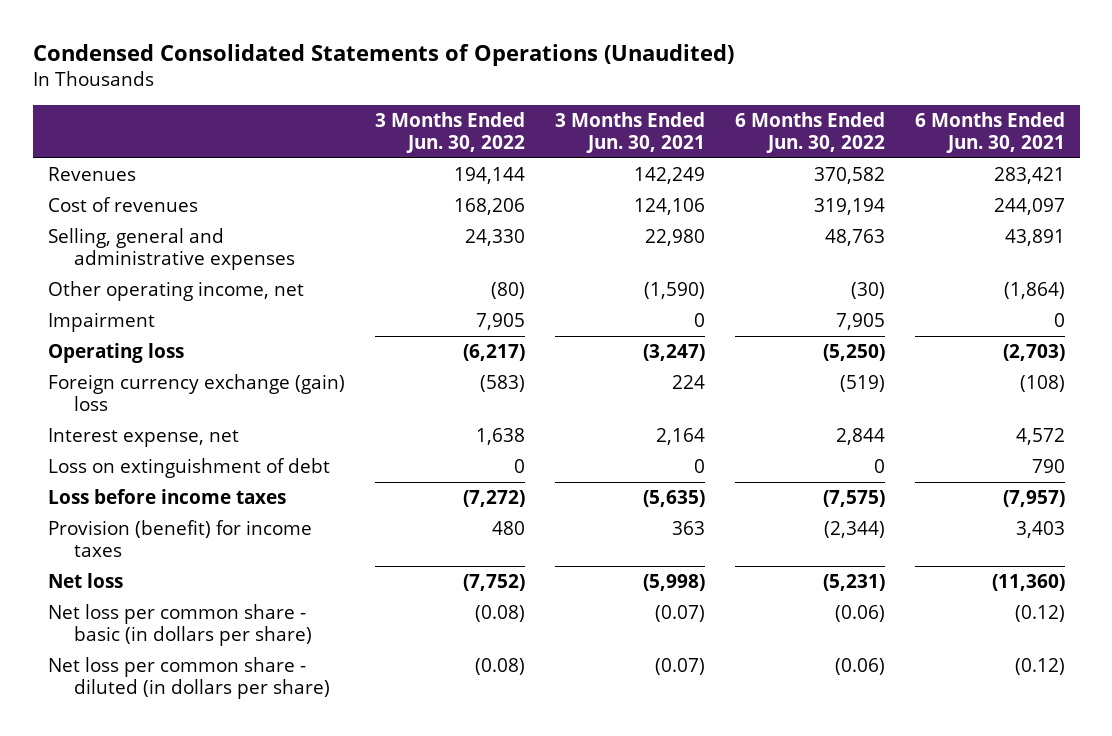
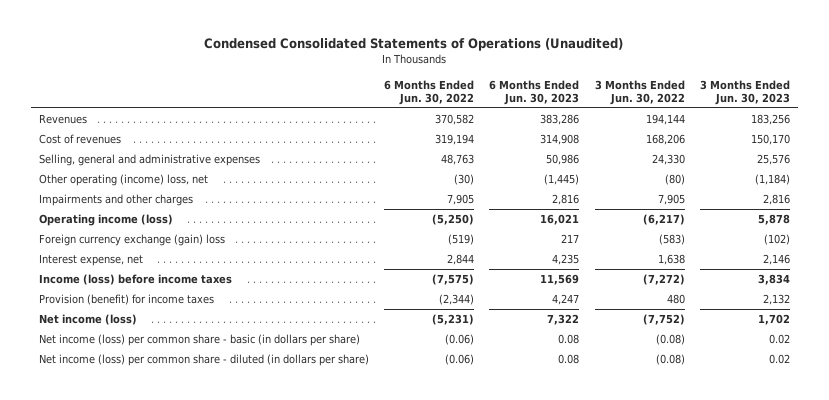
- | 3 Months Ended Jun. 30, 2022 | 3 Months Ended Jun. 30, 2021 | 6 Months Ended Jun. 30, 2022 | 6 Months Ended Jun. 30, 2021
+ | 6 Months Ended Jun. 30, 2022 | 6 Months Ended Jun. 30, 2023 | 3 Months Ended Jun. 30, 2022 | 3 Months Ended Jun. 30, 2023
- Other operating income, net | (80) | (1,590) | (30) | (1,864)
- Impairment | 7,905 | 0 | 7,905 | 0
- Operating loss | (6,217) | (3,247) | (5,250) | (2,703)
+ Other operating (income) loss, net | (30) | (1,445) | (80) | (1,184)
+ Impairments and other charges | 7,905 | 2,816 | 7,905 | 2,816
+ Operating income (loss) | (5,250) | 16,021 | (6,217) | 5,878
- Loss on extinguishment of debt | 0 | 0 | 0 | 790
- Loss before income taxes | (7,272) | (5,635) | (7,575) | (7,957)
+ Income (loss) before income taxes | (7,575) | 11,569 | (7,272) | 3,834
- Net loss | (7,752) | (5,998) | (5,231) | (11,360)
- Net loss per common share - basic (in dollars per share) | (0.08) | (0.07) | (0.06) | (0.12)
- Net loss per common share - diluted (in dollars per share) | (0.08) | (0.07) | (0.06) | (0.12)
+ Net income (loss) | (5,231) | 7,322 | (7,752) | 1,702
+ Net income (loss) per common share - basic (in dollars per share) | (0.06) | 0.08 | (0.08) | 0.02
+ Net income (loss) per common share - diluted (in dollars per share) | (0.06) | 0.08 | (0.08) | 0.02

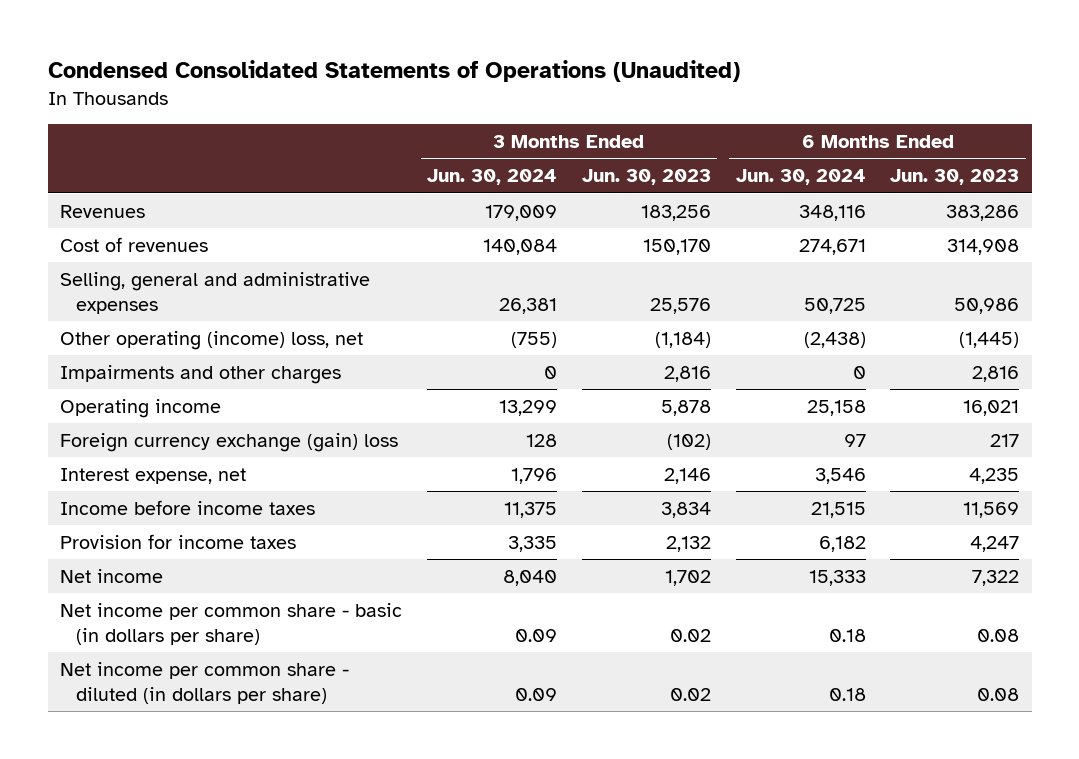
- | 6 Months Ended Jun. 30, 2022 | 6 Months Ended Jun. 30, 2023 | 3 Months Ended Jun. 30, 2022 | 3 Months Ended Jun. 30, 2023
+ | 3 Months Ended Jun. 30, 2024 | 3 Months Ended Jun. 30, 2023 | 6 Months Ended Jun. 30, 2024 | 6 Months Ended Jun. 30, 2023
- Operating income (loss) | (5,250) | 16,021 | (6,217) | 5,878
+ Operating income | 13,299 | 5,878 | 25,158 | 16,021
- Income (loss) before income taxes | (7,575) | 11,569 | (7,272) | 3,834
- Provision (benefit) for income taxes | (2,344) | 4,247 | 480 | 2,132
- Net income (loss) | (5,231) | 7,322 | (7,752) | 1,702
- Net income (loss) per common share - basic (in dollars per share) | (0.06) | 0.08 | (0.08) | 0.02
- Net income (loss) per common share - diluted (in dollars per share) | (0.06) | 0.08 | (0.08) | 0.02
+ Income before income taxes | 11,375 | 3,834 | 21,515 | 11,569
+ Provision for income taxes | 3,335 | 2,132 | 6,182 | 4,247
+ Net income | 8,040 | 1,702 | 15,333 | 7,322
+ Net income per common share - basic (in dollars per share) | 0.09 | 0.02 | 0.18 | 0.08
+ Net income per common share - diluted (in dollars per share) | 0.09 | 0.02 | 0.18 | 0.08

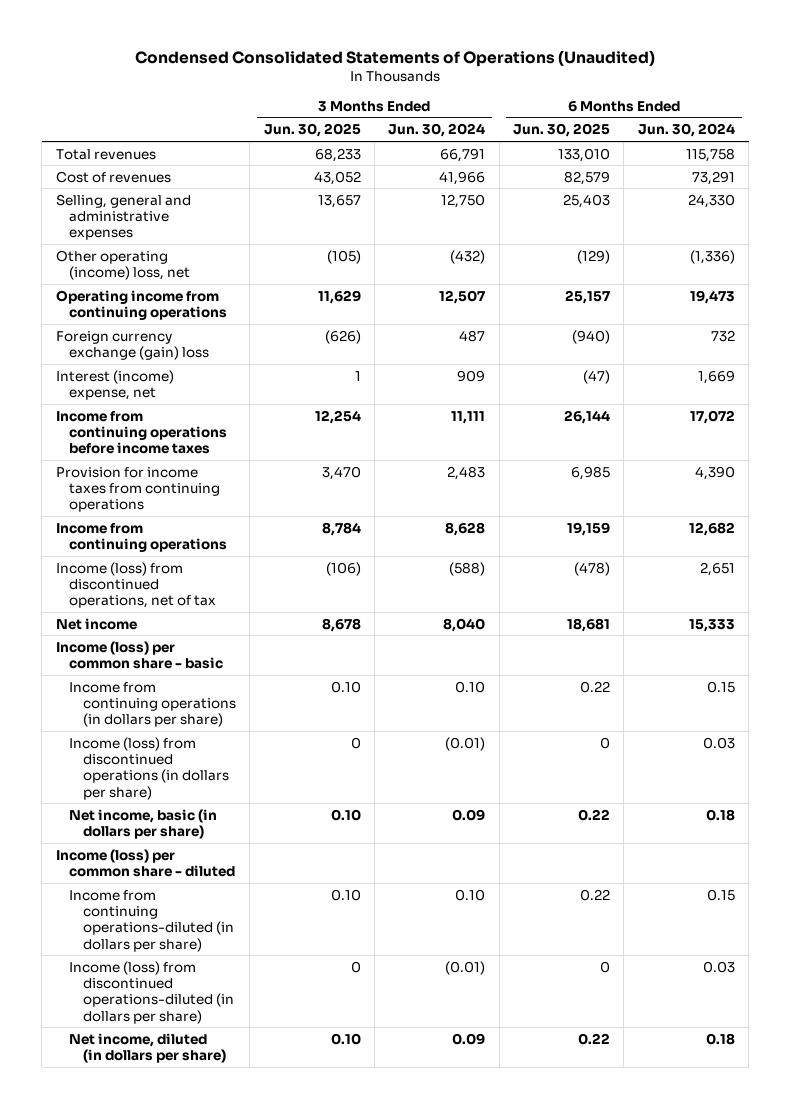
- | 3 Months Ended Jun. 30, 2024 | 3 Months Ended Jun. 30, 2023 | 6 Months Ended Jun. 30, 2024 | 6 Months Ended Jun. 30, 2023
+ | 3 Months Ended Jun. 30, 2025 | 3 Months Ended Jun. 30, 2024 | 6 Months Ended Jun. 30, 2025 | 6 Months Ended Jun. 30, 2024
- Revenues | 179,009 | 183,256 | 348,116 | 383,286
- Cost of revenues | 140,084 | 150,170 | 274,671 | 314,908
- Selling, general and administrative expenses | 26,381 | 25,576 | 50,725 | 50,986
- Other operating (income) loss, net | (755) | (1,184) | (2,438) | (1,445)
- Impairments and other charges | 0 | 2,816 | 0 | 2,816
- Operating income | 13,299 | 5,878 | 25,158 | 16,021
- Foreign currency exchange (gain) loss | 128 | (102) | 97 | 217
- Interest expense, net | 1,796 | 2,146 | 3,546 | 4,235
- Income before income taxes | 11,375 | 3,834 | 21,515 | 11,569
- Provision for income taxes | 3,335 | 2,132 | 6,182 | 4,247
+ Total revenues | 68,233 | 66,791 | 133,010 | 115,758
+ Cost of revenues | 43,052 | 41,966 | 82,579 | 73,291
+ Selling, general and administrative expenses | 13,657 | 12,750 | 25,403 | 24,330
+ Other operating (income) loss, net | (105) | (432) | (129) | (1,336)
+ Operating income from continuing operations | 11,629 | 12,507 | 25,157 | 19,473
+ Foreign currency exchange (gain) loss | (626) | 487 | (940) | 732
+ Interest (income) expense, net | 1 | 909 | (47) | 1,669
+ Income from continuing operations before income taxes | 12,254 | 11,111 | 26,144 | 17,072
+ Provision for income taxes from continuing operations | 3,470 | 2,483 | 6,985 | 4,390
+ Income from continuing operations | 8,784 | 8,628 | 19,159 | 12,682
+ Income (loss) from discontinued operations, net of tax | (106) | (588) | (478) | 2,651
- Net income per common share - basic (in dollars per share) | 0.09 | 0.02 | 0.18 | 0.08
- Net income per common share - diluted (in dollars per share) | 0.09 | 0.02 | 0.18 | 0.08
+ Income (loss) per common share - basic
+ Income from continuing operations (in dollars per share) | 0.10 | 0.10 | 0.22 | 0.15
+ Income (loss) from discontinued operations (in dollars per share) | 0 | (0.01) | 0 | 0.03
+ Net income, basic (in dollars per share) | 0.10 | 0.09 | 0.22 | 0.18
+ Income (loss) per common share - diluted
+ Income from continuing operations-diluted (in dollars per share) | 0.10 | 0.10 | 0.22 | 0.15
+ Income (loss) from discontinued operations-diluted (in dollars per share) | 0 | (0.01) | 0 | 0.03
+ Net income, diluted (in dollars per share) | 0.10 | 0.09 | 0.22 | 0.18

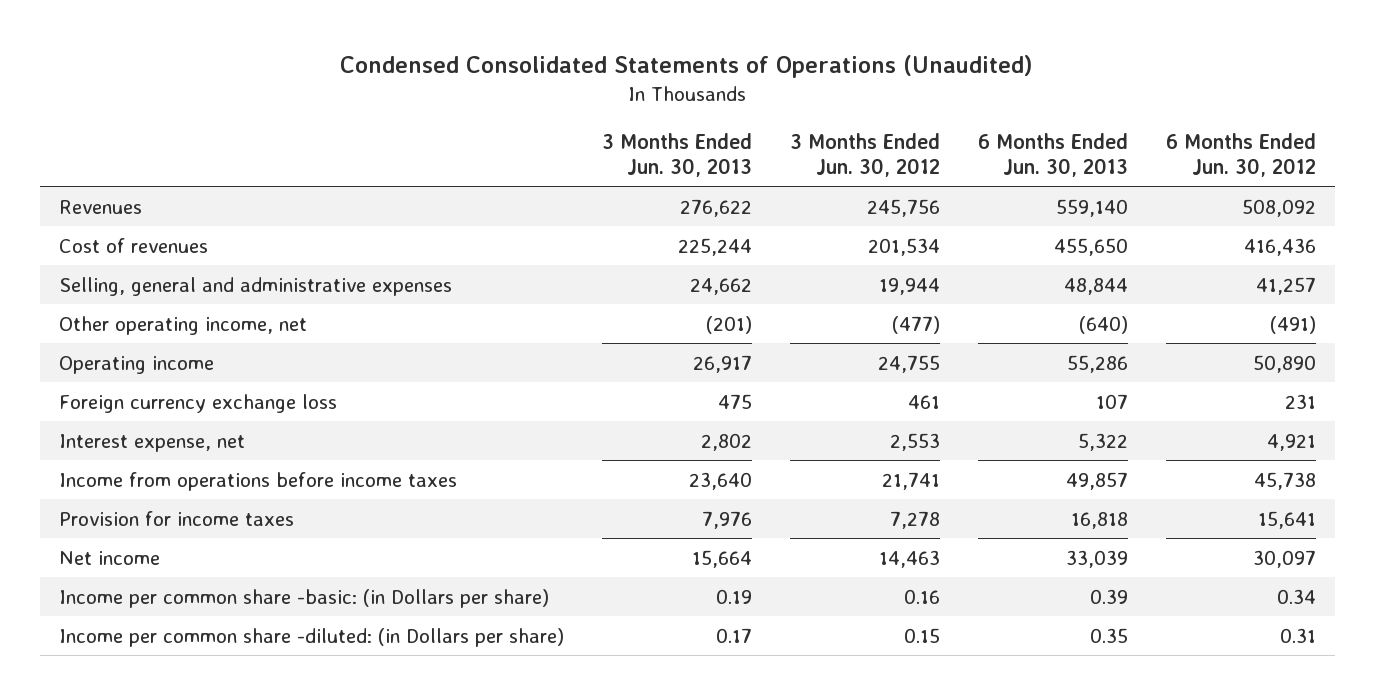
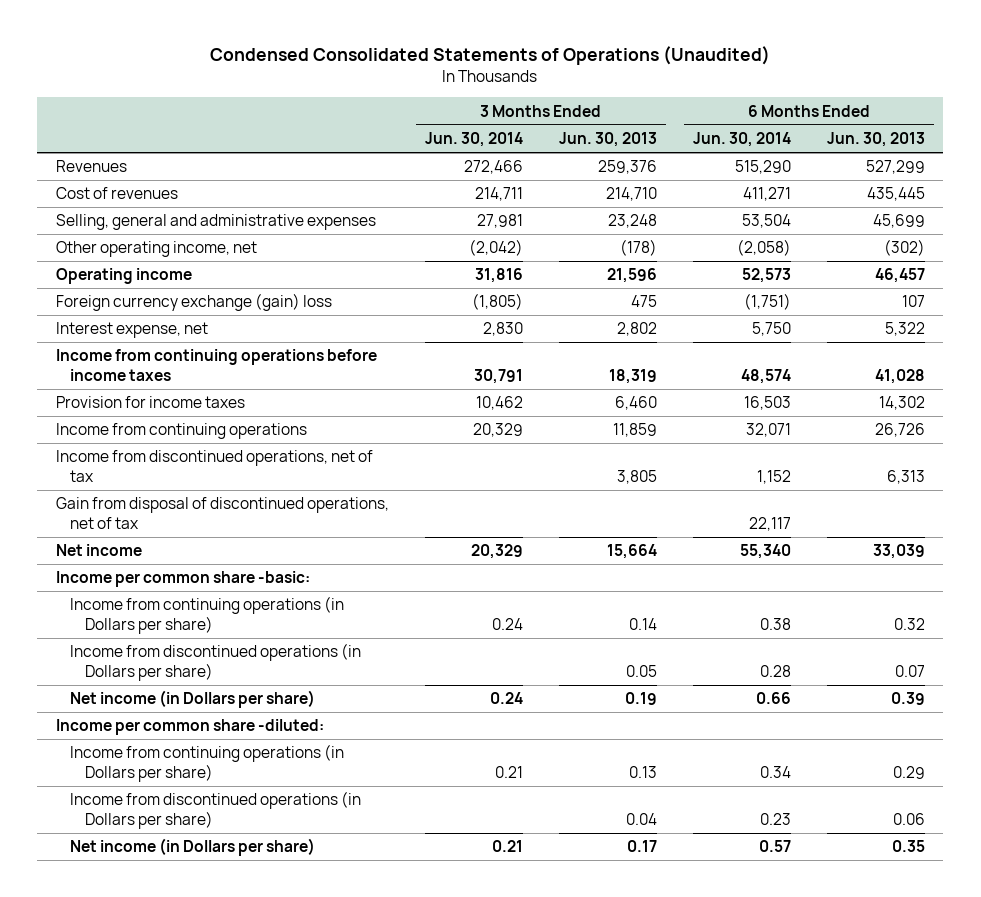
- | 3 Months Ended Jun. 30, 2013 | 3 Months Ended Jun. 30, 2012 | 6 Months Ended Jun. 30, 2013 | 6 Months Ended Jun. 30, 2012
+ | 3 Months Ended Jun. 30, 2014 | 3 Months Ended Jun. 30, 2013 | 6 Months Ended Jun. 30, 2014 | 6 Months Ended Jun. 30, 2013
- Revenues | 276,622 | 245,756 | 559,140 | 508,092
- Cost of revenues | 225,244 | 201,534 | 455,650 | 416,436
- Selling, general and administrative expenses | 24,662 | 19,944 | 48,844 | 41,257
- Other operating income, net | (201) | (477) | (640) | (491)
- Operating income | 26,917 | 24,755 | 55,286 | 50,890
- Foreign currency exchange loss | 475 | 461 | 107 | 231
+ Revenues | 272,466 | 259,376 | 515,290 | 527,299
+ Cost of revenues | 214,711 | 214,710 | 411,271 | 435,445
+ Selling, general and administrative expenses | 27,981 | 23,248 | 53,504 | 45,699
+ Other operating income, net | (2,042) | (178) | (2,058) | (302)
+ Operating income | 31,816 | 21,596 | 52,573 | 46,457
+ Foreign currency exchange (gain) loss | (1,805) | 475 | (1,751) | 107
- Income from operations before income taxes | 23,640 | 21,741 | 49,857 | 45,738
- Provision for income taxes | 7,976 | 7,278 | 16,818 | 15,641
+ Income from continuing operations before income taxes | 30,791 | 18,319 | 48,574 | 41,028
+ Provision for income taxes | 10,462 | 6,460 | 16,503 | 14,302
+ Income from continuing operations | 20,329 | 11,859 | 32,071 | 26,726
+ Income from discontinued operations, net of tax | | 3,805 | 1,152 | 6,313
+ Gain from disposal of discontinued operations, net of tax | | | 22,117 |
- Income per common share -basic: (in Dollars per share) | 0.19 | 0.16 | 0.39 | 0.34
- Income per common share -diluted: (in Dollars per share) | 0.17 | 0.15 | 0.35 | 0.31
+ Income per common share -basic:
+ Income from continuing operations (in Dollars per share) | 0.24 | 0.14 | 0.38 | 0.32
+ Income from discontinued operations (in Dollars per share) | | 0.05 | 0.28 | 0.07
+ Net income (in Dollars per share) | 0.24 | 0.19 | 0.66 | 0.39
+ Income per common share -diluted:
+ Income from continuing operations (in Dollars per share) | 0.21 | 0.13 | 0.34 | 0.29
+ Income from discontinued operations (in Dollars per share) | | 0.04 | 0.23 | 0.06
+ Net income (in Dollars per share) | 0.21 | 0.17 | 0.57 | 0.35

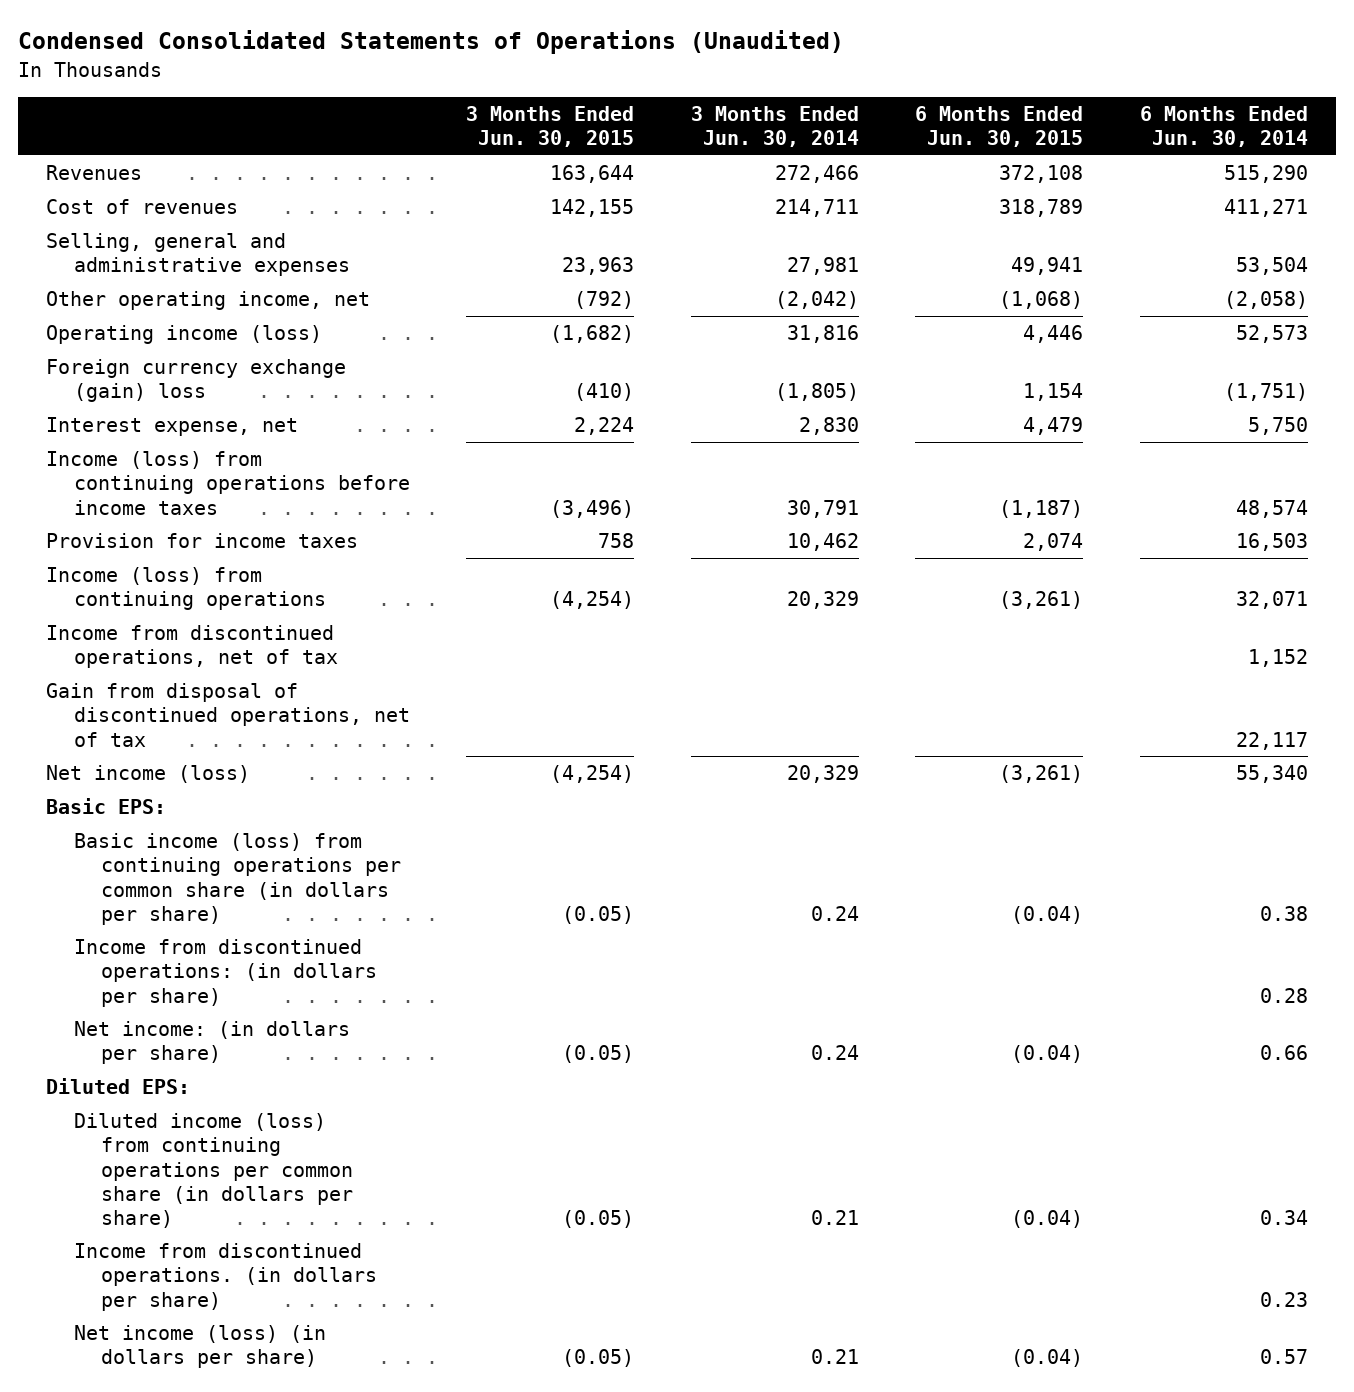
- | 3 Months Ended Jun. 30, 2014 | 3 Months Ended Jun. 30, 2013 | 6 Months Ended Jun. 30, 2014 | 6 Months Ended Jun. 30, 2013
+ | 3 Months Ended Jun. 30, 2015 | 3 Months Ended Jun. 30, 2014 | 6 Months Ended Jun. 30, 2015 | 6 Months Ended Jun. 30, 2014
- Operating income | 31,816 | 21,596 | 52,573 | 46,457
+ Operating income (loss) | (1,682) | 31,816 | 4,446 | 52,573
- Income from continuing operations before income taxes | 30,791 | 18,319 | 48,574 | 41,028
+ Income (loss) from continuing operations before income taxes | (3,496) | 30,791 | (1,187) | 48,574
- Income from continuing operations | 20,329 | 11,859 | 32,071 | 26,726
+ Income (loss) from continuing operations | (4,254) | 20,329 | (3,261) | 32,071
- Net income | 20,329 | 15,664 | 55,340 | 33,039
- Income per common share -basic:
- Income from continuing operations (in Dollars per share) | 0.24 | 0.14 | 0.38 | 0.32
- Income from discontinued operations (in Dollars per share) | | 0.05 | 0.28 | 0.07
- Net income (in Dollars per share) | 0.24 | 0.19 | 0.66 | 0.39
- Income per common share -diluted:
- Income from continuing operations (in Dollars per share) | 0.21 | 0.13 | 0.34 | 0.29
- Income from discontinued operations (in Dollars per share) | | 0.04 | 0.23 | 0.06
- Net income (in Dollars per share) | 0.21 | 0.17 | 0.57 | 0.35
+ Net income (loss) | (4,254) | 20,329 | (3,261) | 55,340
+ Basic EPS:
+ Basic income (loss) from continuing operations per common share (in dollars per share) | (0.05) | 0.24 | (0.04) | 0.38
+ Income from discontinued operations: (in dollars per share) | | | | 0.28
+ Net income: (in dollars per share) | (0.05) | 0.24 | (0.04) | 0.66
+ Diluted EPS:
+ Diluted income (loss) from continuing operations per common share (in dollars per share) | (0.05) | 0.21 | (0.04) | 0.34
+ Income from discontinued operations. (in dollars per share) | | | | 0.23
+ Net income (loss) (in dollars per share) | (0.05) | 0.21 | (0.04) | 0.57

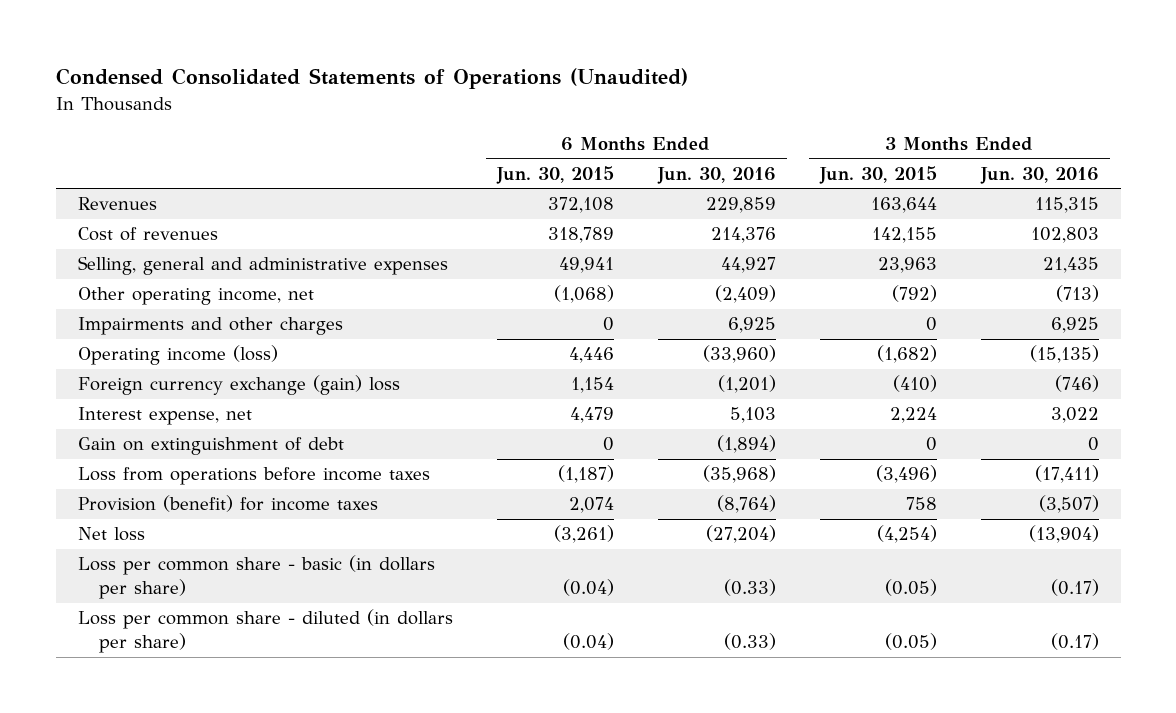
- | 3 Months Ended Jun. 30, 2015 | 3 Months Ended Jun. 30, 2014 | 6 Months Ended Jun. 30, 2015 | 6 Months Ended Jun. 30, 2014
+ | 6 Months Ended Jun. 30, 2015 | 6 Months Ended Jun. 30, 2016 | 3 Months Ended Jun. 30, 2015 | 3 Months Ended Jun. 30, 2016
+ Impairments and other charges | 0 | 6,925 | 0 | 6,925
- Income (loss) from continuing operations before income taxes | (3,496) | 30,791 | (1,187) | 48,574
- Provision for income taxes | 758 | 10,462 | 2,074 | 16,503
- Income (loss) from continuing operations | (4,254) | 20,329 | (3,261) | 32,071
- Income from discontinued operations, net of tax | | | | 1,152
- Gain from disposal of discontinued operations, net of tax | | | | 22,117
- Net income (loss) | (4,254) | 20,329 | (3,261) | 55,340
- Basic EPS:
- Basic income (loss) from continuing operations per common share (in dollars per share) | (0.05) | 0.24 | (0.04) | 0.38
- Income from discontinued operations: (in dollars per share) | | | | 0.28
- Net income: (in dollars per share) | (0.05) | 0.24 | (0.04) | 0.66
- Diluted EPS:
- Diluted income (loss) from continuing operations per common share (in dollars per share) | (0.05) | 0.21 | (0.04) | 0.34
- Income from discontinued operations. (in dollars per share) | | | | 0.23
- Net income (loss) (in dollars per share) | (0.05) | 0.21 | (0.04) | 0.57
+ Gain on extinguishment of debt | 0 | (1,894) | 0 | 0
+ Loss from operations before income taxes | (1,187) | (35,968) | (3,496) | (17,411)
+ Provision (benefit) for income taxes | 2,074 | (8,764) | 758 | (3,507)
+ Net loss | (3,261) | (27,204) | (4,254) | (13,904)
+ Loss per common share - basic (in dollars per share) | (0.04) | (0.33) | (0.05) | (0.17)
+ Loss per common share - diluted (in dollars per share) | (0.04) | (0.33) | (0.05) | (0.17)

